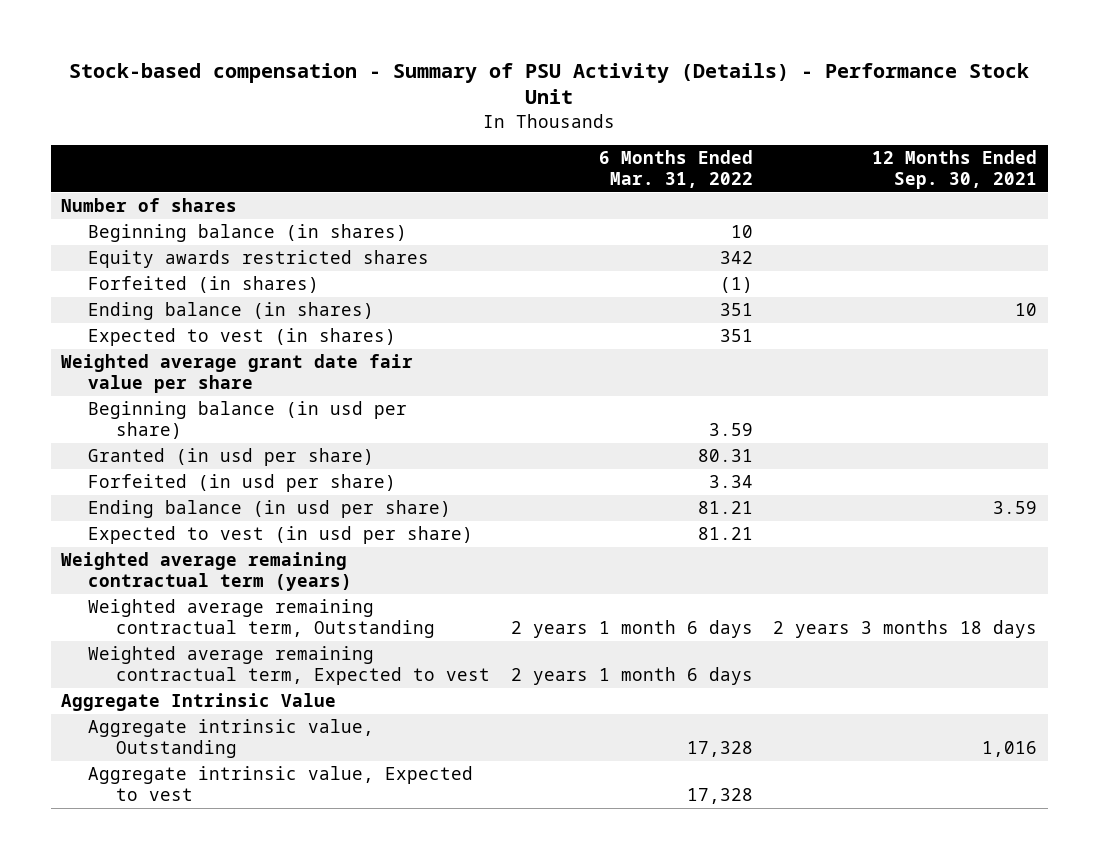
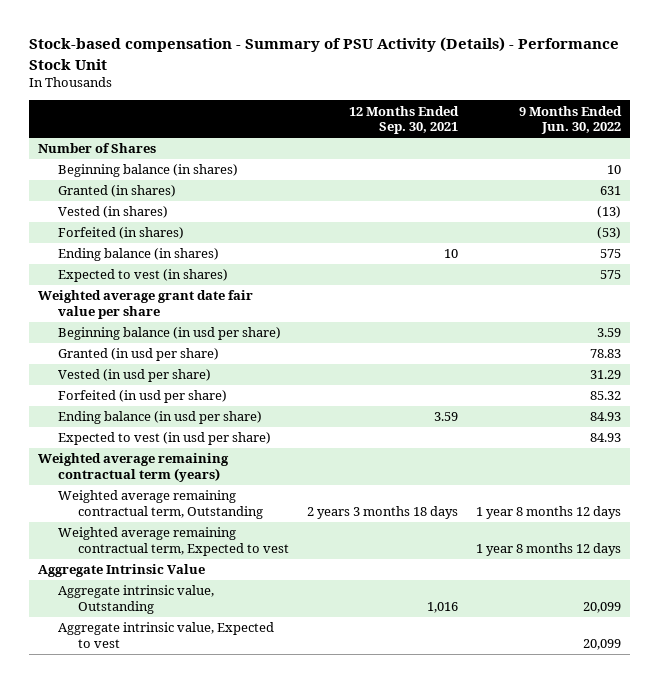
- | 6 Months Ended Mar. 31, 2022 | 12 Months Ended Sep. 30, 2021
+ | 12 Months Ended Sep. 30, 2021 | 9 Months Ended Jun. 30, 2022
- Number of shares
+ Number of Shares
- Equity awards restricted shares | 342 |
+ Granted (in shares) | | 631
+ Vested (in shares) | | (13)
+ Vested (in usd per share) | | 31.29

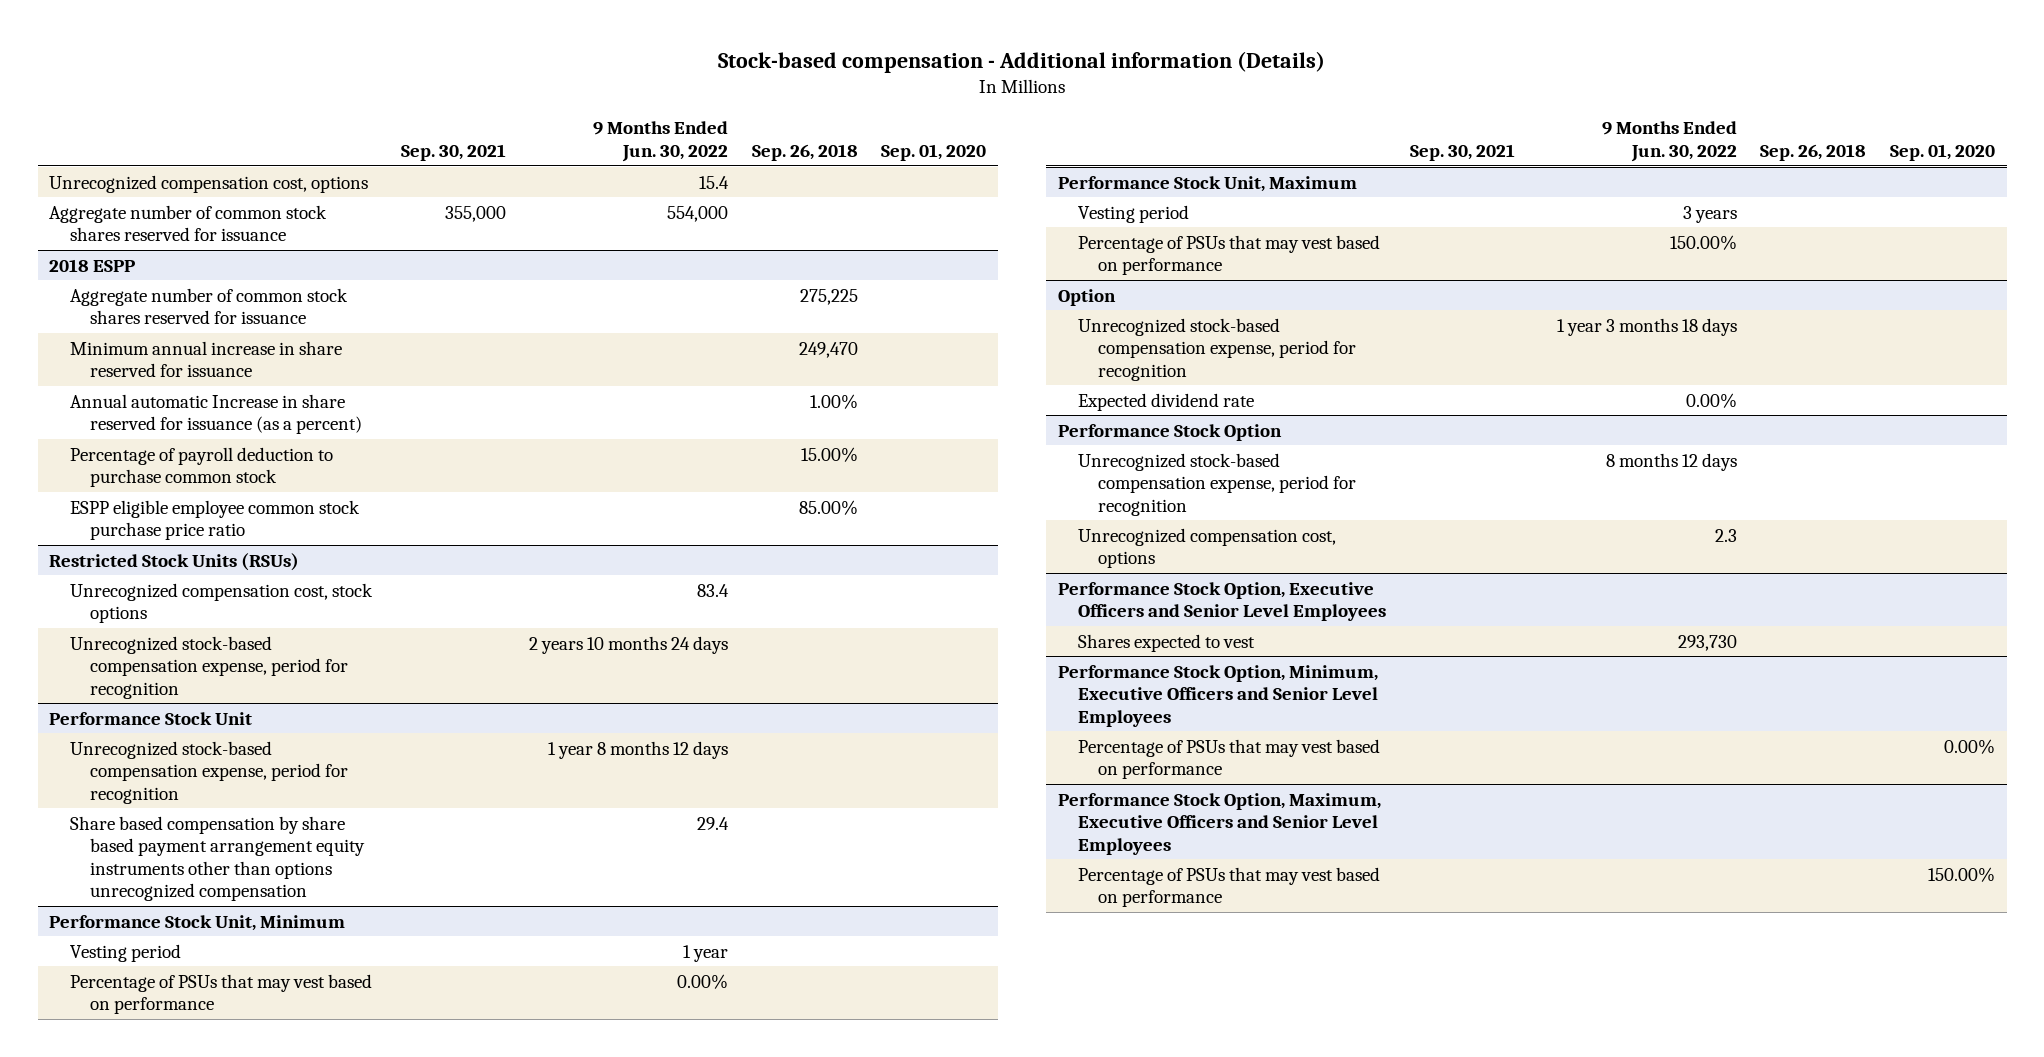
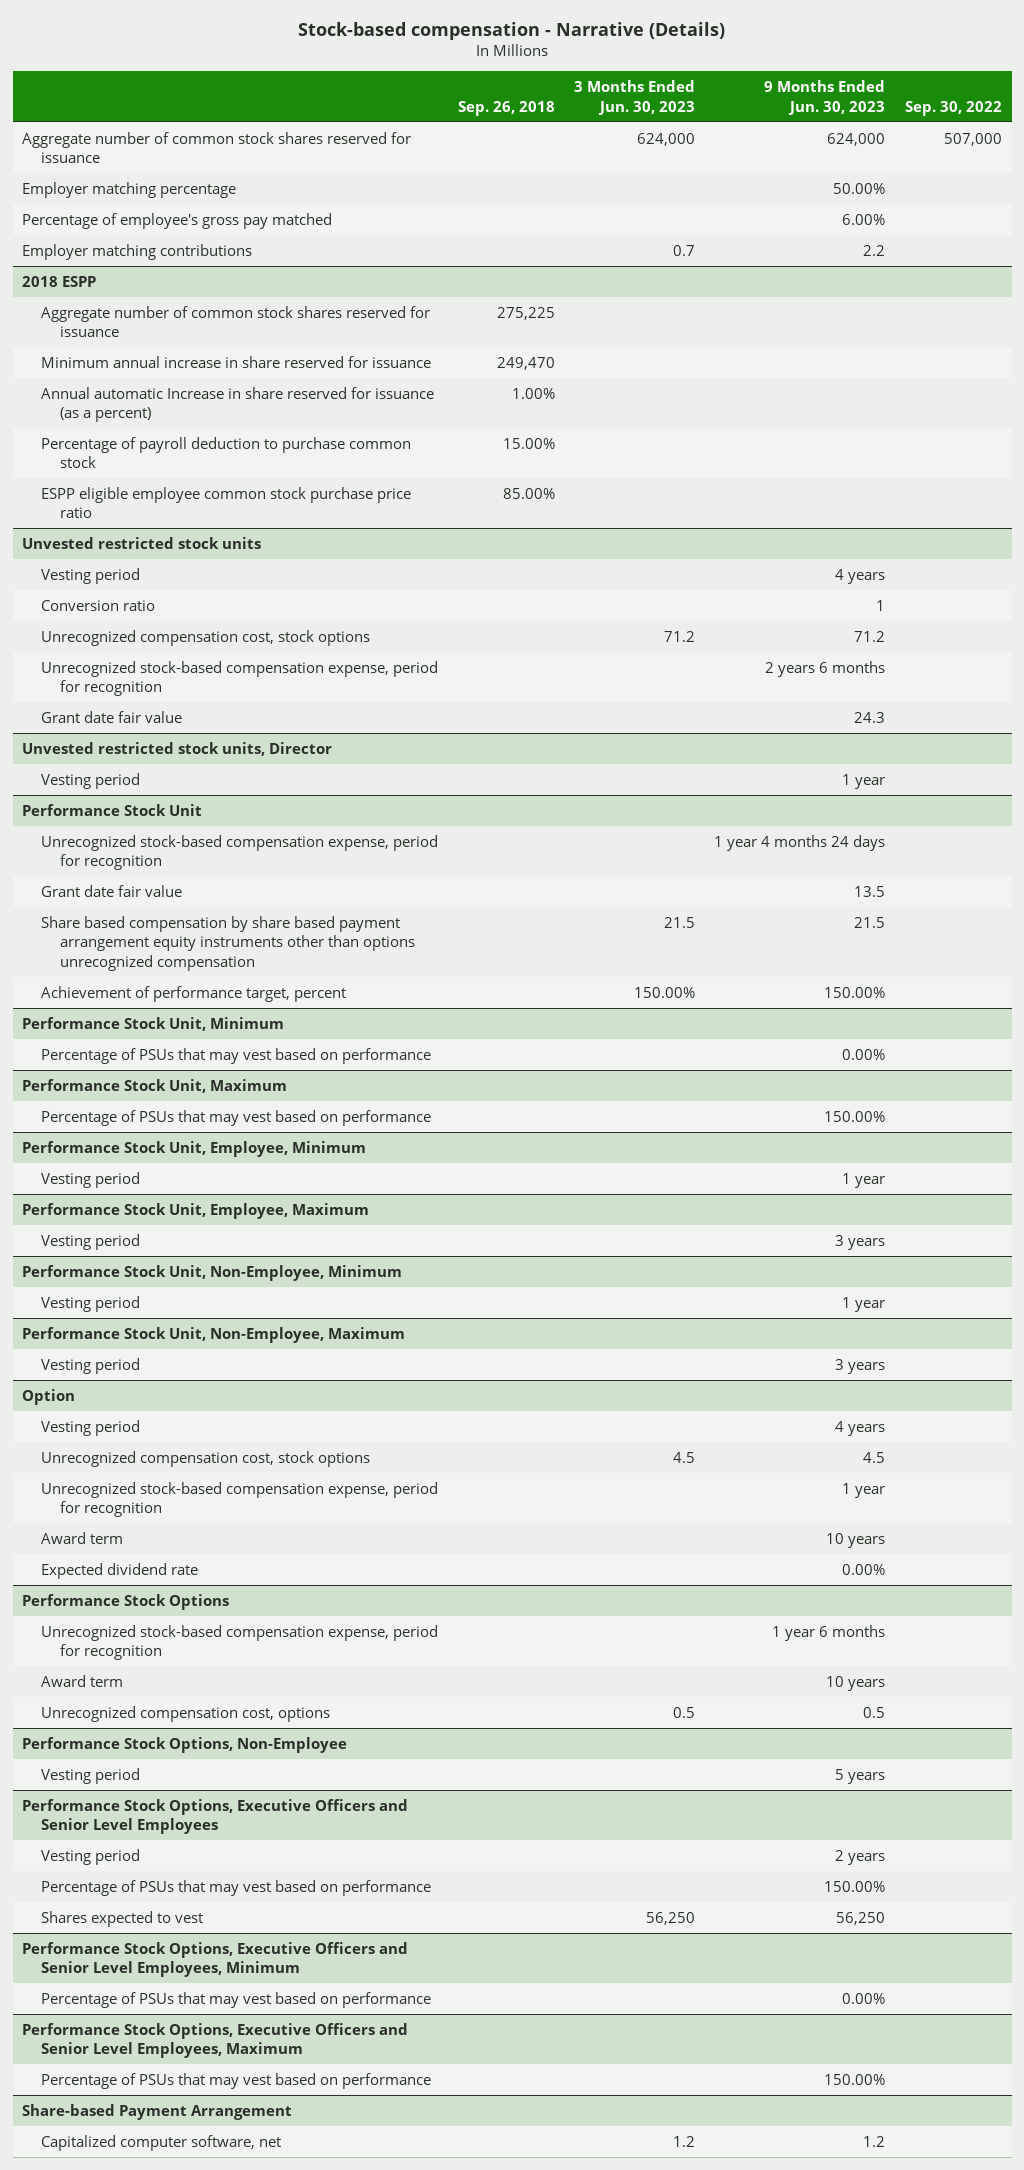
- Stock-based compensation - Additional information (Details)
+ Stock-based compensation - Narrative (Details)
- | Sep. 30, 2021 | 9 Months Ended Jun. 30, 2022 | Sep. 26, 2018 | Sep. 01, 2020
+ | Sep. 26, 2018 | 3 Months Ended Jun. 30, 2023 | 9 Months Ended Jun. 30, 2023 | Sep. 30, 2022
- Unrecognized compensation cost, options | | 15.4 | |
+ Employer matching percentage | | | 50.00% |
+ Percentage of employee's gross pay matched | | | 6.00% |
+ Employer matching contributions | | 0.7 | 2.2 |
- Restricted Stock Units (RSUs)
+ Unvested restricted stock units
+ Vesting period | | | 4 years |
+ Conversion ratio | | | 1 |
+ Grant date fair value | | | 24.3 |
+ Unvested restricted stock units, Director
+ Vesting period | | | 1 year |
@ Performance Stock Unit
+ Grant date fair value | | | 13.5 |
+ Achievement of performance target, percent | | 150.00% | 150.00% |
@ Performance Stock Unit, Minimum
- Vesting period | | 1 year | |
@ Performance Stock Unit, Maximum
- Vesting period | | 3 years | |
+ Performance Stock Unit, Employee, Minimum
+ Vesting period | | | 1 year |
+ Performance Stock Unit, Employee, Maximum
+ Vesting period | | | 3 years |
+ Performance Stock Unit, Non-Employee, Minimum
+ Vesting period | | | 1 year |
+ Performance Stock Unit, Non-Employee, Maximum
+ Vesting period | | | 3 years |
@ Option
+ Vesting period | | | 4 years |
+ Unrecognized compensation cost, stock options | | 4.5 | 4.5 |
+ Award term | | | 10 years |
- Performance Stock Option
+ Performance Stock Options
+ Award term | | | 10 years |
- Performance Stock Option, Executive Officers and Senior Level Employees
+ Performance Stock Options, Non-Employee
+ Vesting period | | | 5 years |
+ Performance Stock Options, Executive Officers and Senior Level Employees
+ Vesting period | | | 2 years |
+ Percentage of PSUs that may vest based on performance | | | 150.00% |
- Performance Stock Option, Minimum, Executive Officers and Senior Level Employees
+ Performance Stock Options, Executive Officers and Senior Level Employees, Minimum
- Performance Stock Option, Maximum, Executive Officers and Senior Level Employees
+ Performance Stock Options, Executive Officers and Senior Level Employees, Maximum
+ Share-based Payment Arrangement
+ Capitalized computer software, net | | 1.2 | 1.2 |

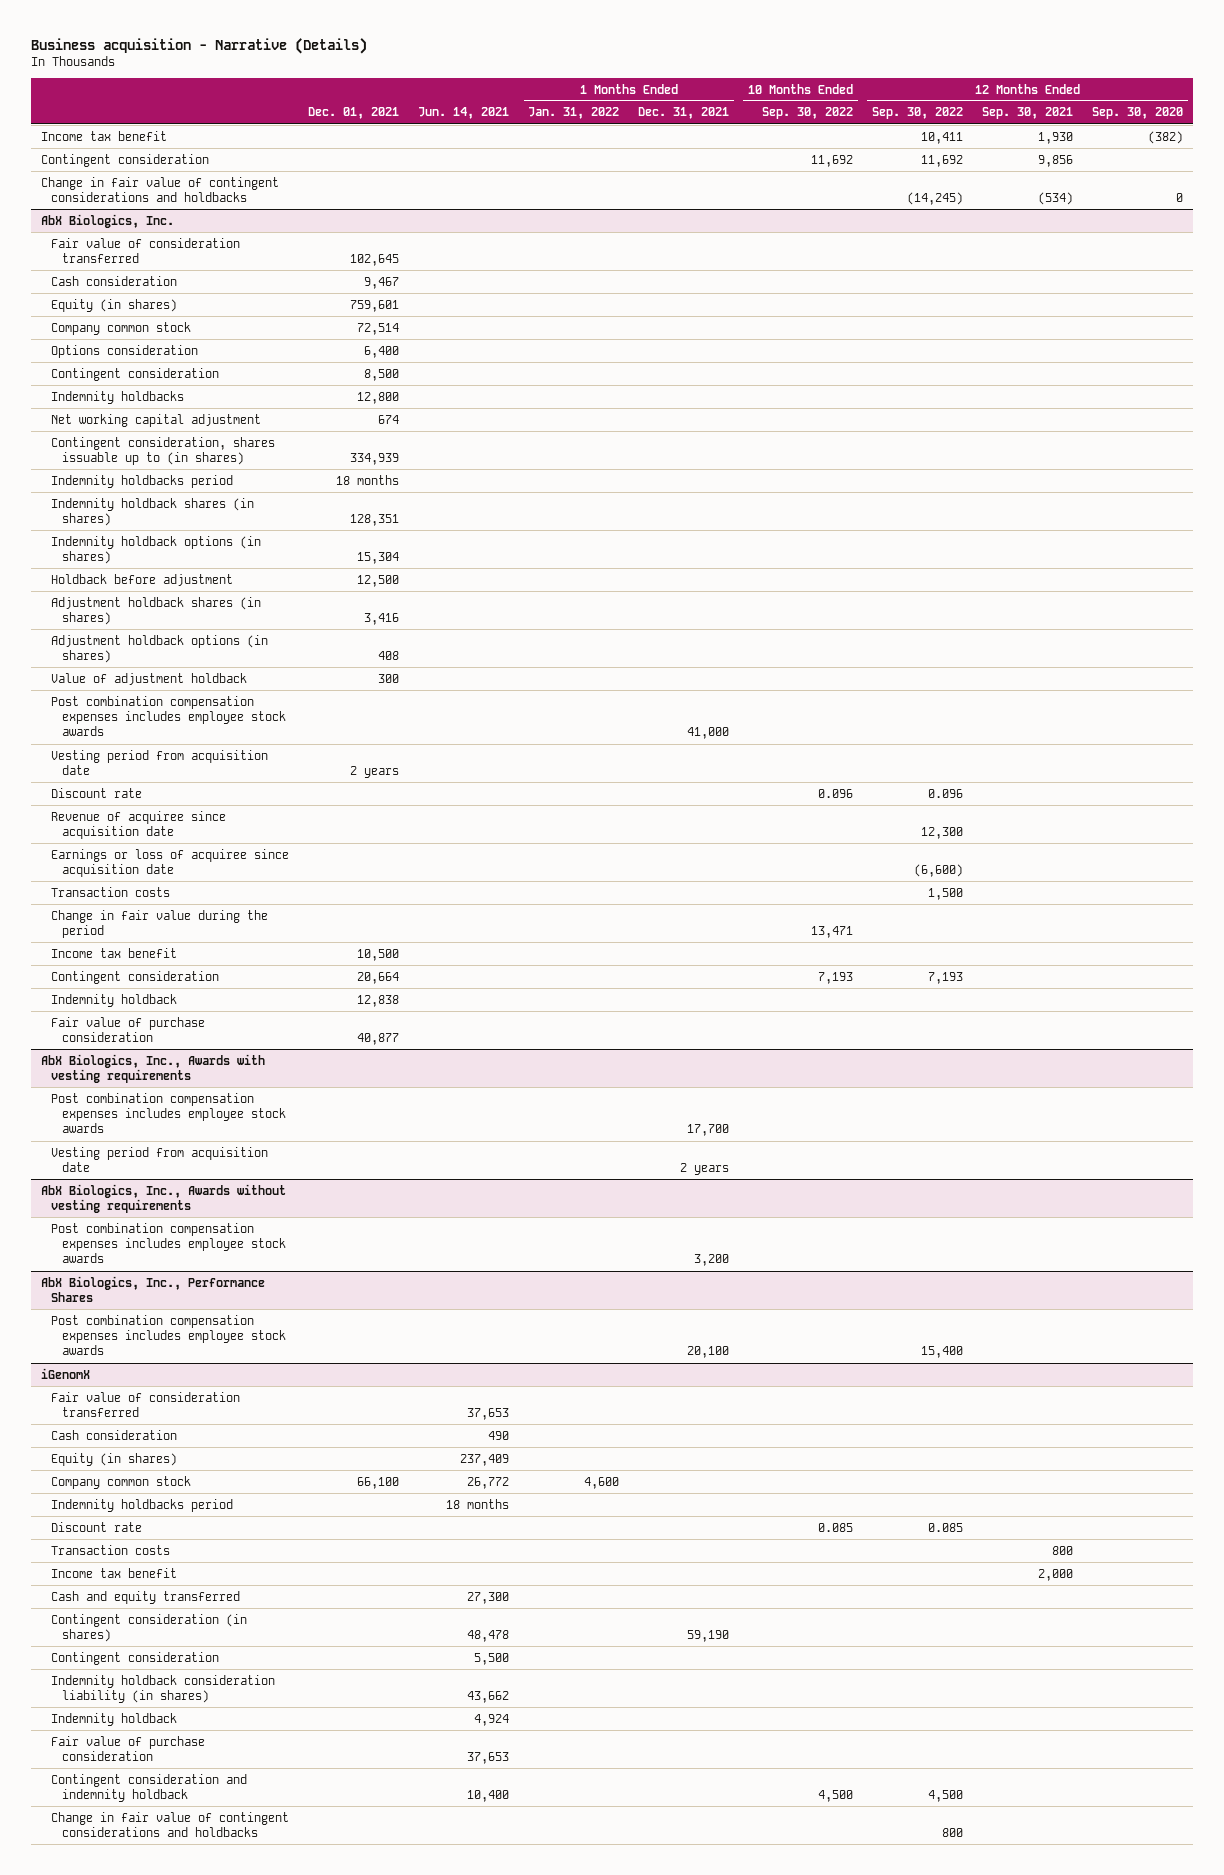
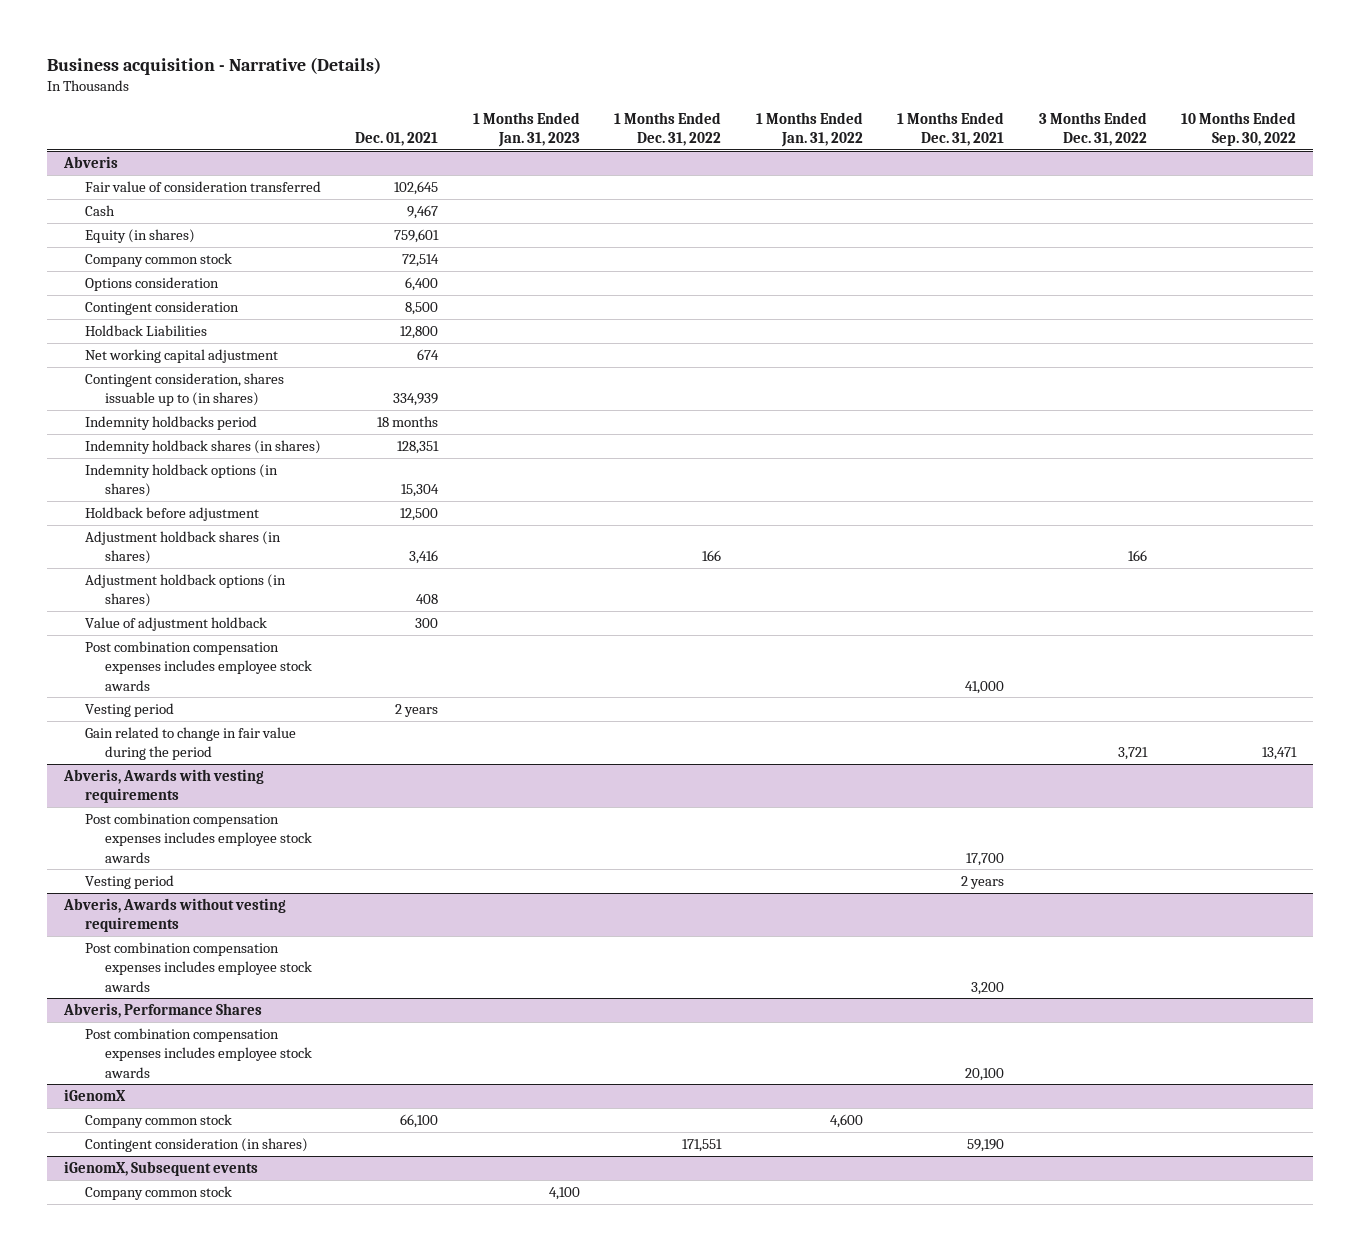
- | Dec. 01, 2021 | Jun. 14, 2021 | 1 Months Ended Jan. 31, 2022 | 1 Months Ended Dec. 31, 2021 | 10 Months Ended Sep. 30, 2022 | 12 Months Ended Sep. 30, 2022 | 12 Months Ended Sep. 30, 2021 | 12 Months Ended Sep. 30, 2020
+ | Dec. 01, 2021 | 1 Months Ended Jan. 31, 2023 | 1 Months Ended Dec. 31, 2022 | 1 Months Ended Jan. 31, 2022 | 1 Months Ended Dec. 31, 2021 | 3 Months Ended Dec. 31, 2022 | 10 Months Ended Sep. 30, 2022
- Income tax benefit | | | | | | 10,411 | 1,930 | (382)
- Contingent consideration | | | | | 11,692 | 11,692 | 9,856 |
- Change in fair value of contingent considerations and holdbacks | | | | | | (14,245) | (534) | 0
- AbX Biologics, Inc.
+ Abveris
- Cash consideration | 9,467 | | | | | | |
+ Cash | 9,467 | | | | | |
- Indemnity holdbacks | 12,800 | | | | | | |
+ Holdback Liabilities | 12,800 | | | | | |
- Vesting period from acquisition date | 2 years | | | | | | |
- Discount rate | | | | | 0.096 | 0.096 | |
- Revenue of acquiree since acquisition date | | | | | | 12,300 | |
- Earnings or loss of acquiree since acquisition date | | | | | | (6,600) | |
- Transaction costs | | | | | | 1,500 | |
- Change in fair value during the period | | | | | 13,471 | | |
- Income tax benefit | 10,500 | | | | | | |
- Contingent consideration | 20,664 | | | | 7,193 | 7,193 | |
- Indemnity holdback | 12,838 | | | | | | |
- Fair value of purchase consideration | 40,877 | | | | | | |
- AbX Biologics, Inc., Awards with vesting requirements
+ Vesting period | 2 years | | | | | |
+ Gain related to change in fair value during the period | | | | | | 3,721 | 13,471
+ Abveris, Awards with vesting requirements
- Vesting period from acquisition date | | | | 2 years | | | |
- AbX Biologics, Inc., Awards without vesting requirements
+ Vesting period | | | | | 2 years | |
+ Abveris, Awards without vesting requirements
- AbX Biologics, Inc., Performance Shares
+ Abveris, Performance Shares
@ iGenomX
- Fair value of consideration transferred | | 37,653 | | | | | |
- Cash consideration | | 490 | | | | | |
- Equity (in shares) | | 237,409 | | | | | |
- Indemnity holdbacks period | | 18 months | | | | | |
- Discount rate | | | | | 0.085 | 0.085 | |
- Transaction costs | | | | | | | 800 |
- Income tax benefit | | | | | | | 2,000 |
- Cash and equity transferred | | 27,300 | | | | | |
- Contingent consideration | | 5,500 | | | | | |
- Indemnity holdback consideration liability (in shares) | | 43,662 | | | | | |
- Indemnity holdback | | 4,924 | | | | | |
- Fair value of purchase consideration | | 37,653 | | | | | |
- Contingent consideration and indemnity holdback | | 10,400 | | | 4,500 | 4,500 | |
- Change in fair value of contingent considerations and holdbacks | | | | | | 800 | |
+ iGenomX, Subsequent events
+ Company common stock | | 4,100 | | | | |

